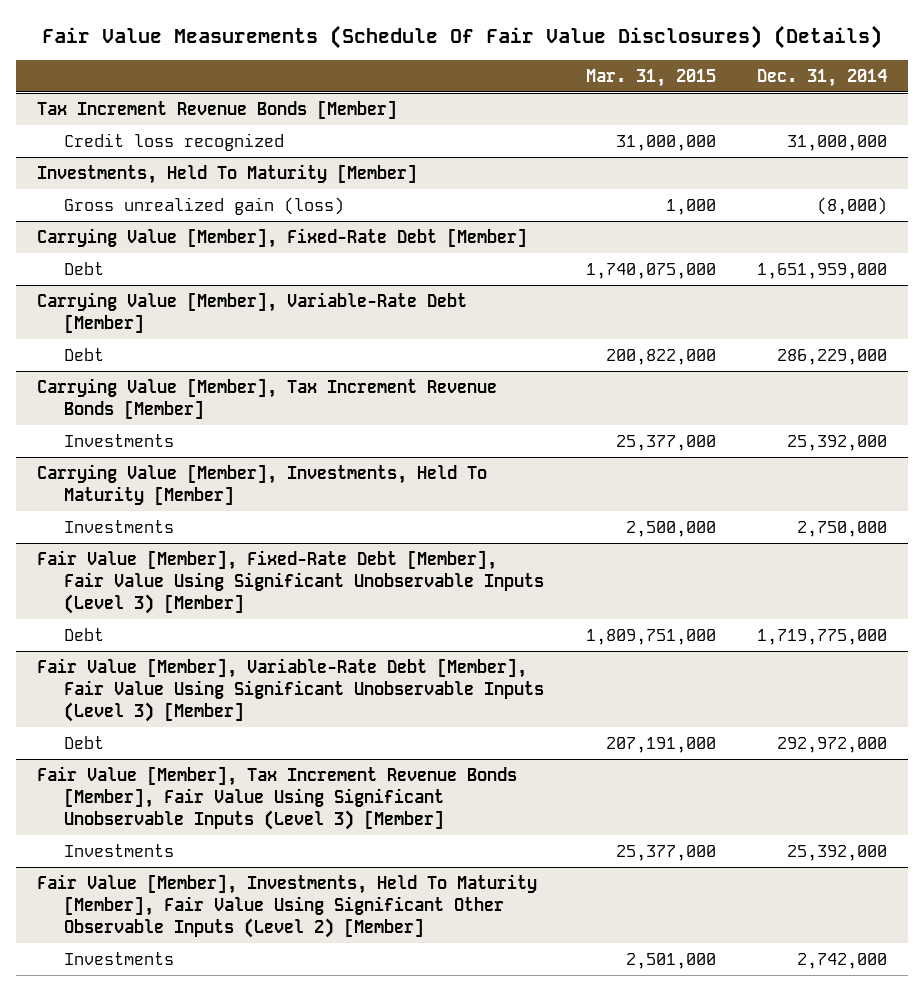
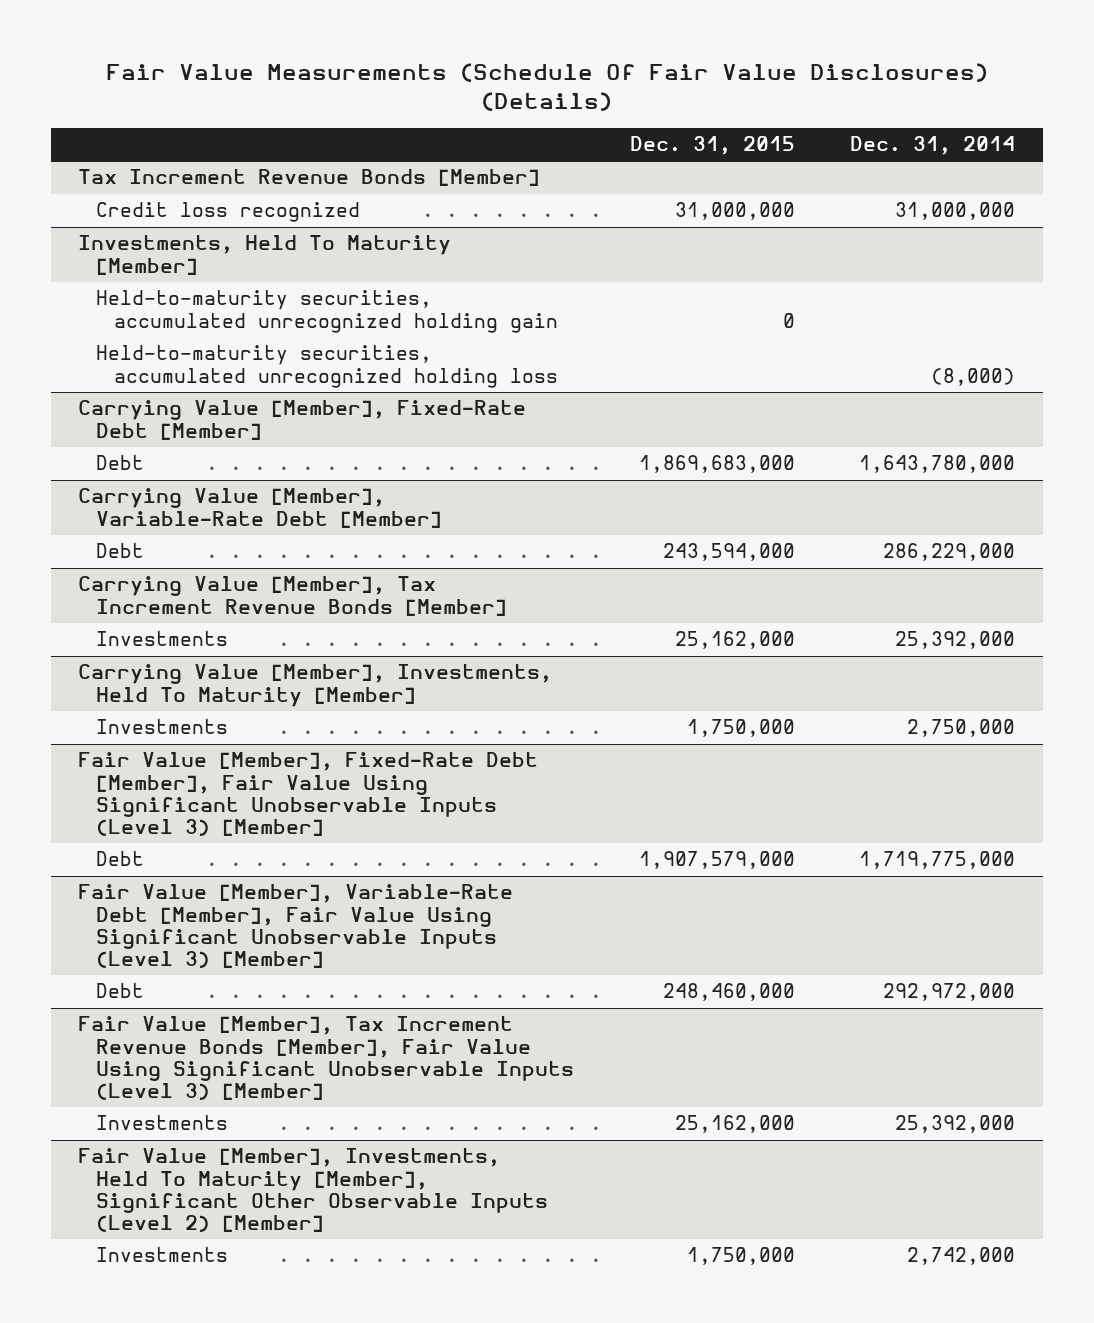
- | Mar. 31, 2015 | Dec. 31, 2014
+ | Dec. 31, 2015 | Dec. 31, 2014
@ Investments, Held To Maturity [Member]
- Gross unrealized gain (loss) | 1,000 | (8,000)
+ Held-to-maturity securities, accumulated unrecognized holding gain | 0 |
+ Held-to-maturity securities, accumulated unrecognized holding loss | | (8,000)
@ Carrying Value [Member], Fixed-Rate Debt [Member]
- Debt | 1,740,075,000 | 1,651,959,000
+ Debt | 1,869,683,000 | 1,643,780,000
- Fair Value [Member], Investments, Held To Maturity [Member], Fair Value Using Significant Other Observable Inputs (Level 2) [Member]
+ Fair Value [Member], Investments, Held To Maturity [Member], Significant Other Observable Inputs (Level 2) [Member]

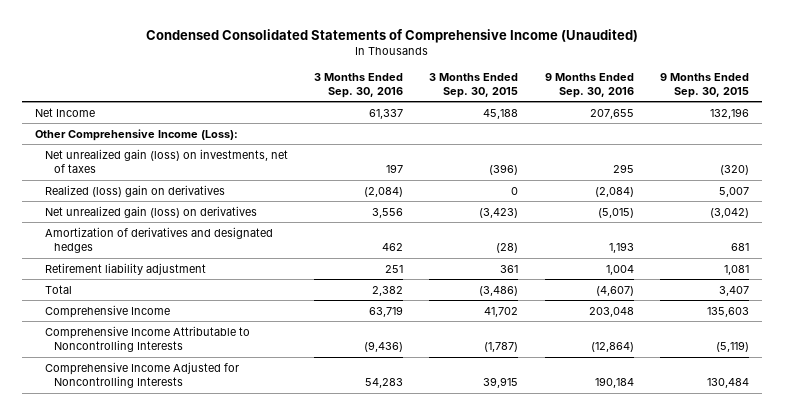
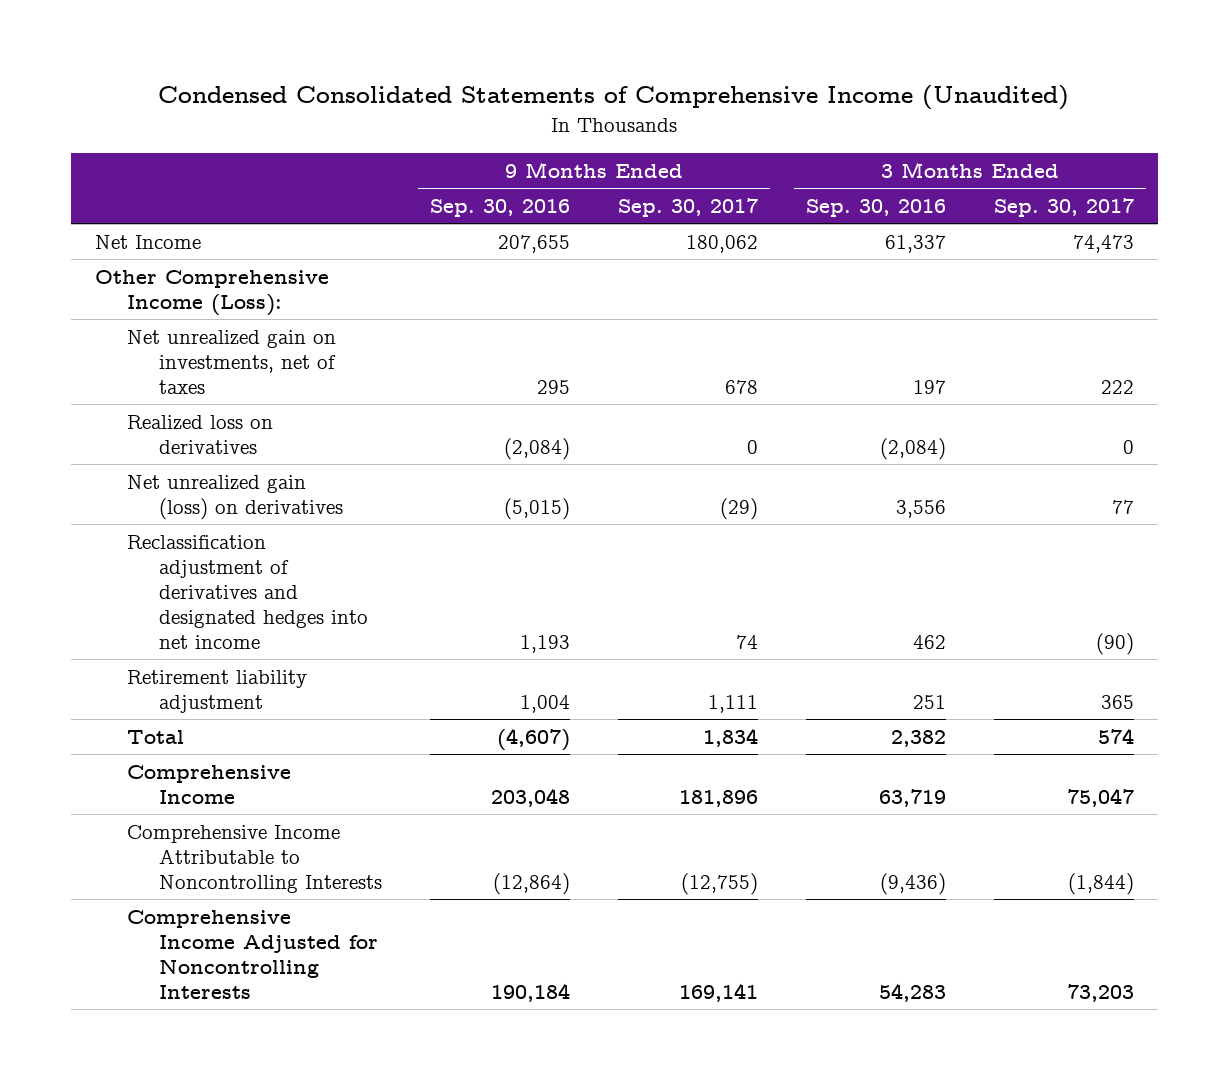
- | 3 Months Ended Sep. 30, 2016 | 3 Months Ended Sep. 30, 2015 | 9 Months Ended Sep. 30, 2016 | 9 Months Ended Sep. 30, 2015
+ | 9 Months Ended Sep. 30, 2016 | 9 Months Ended Sep. 30, 2017 | 3 Months Ended Sep. 30, 2016 | 3 Months Ended Sep. 30, 2017
- Net unrealized gain (loss) on investments, net of taxes | 197 | (396) | 295 | (320)
- Realized (loss) gain on derivatives | (2,084) | 0 | (2,084) | 5,007
+ Net unrealized gain on investments, net of taxes | 295 | 678 | 197 | 222
+ Realized loss on derivatives | (2,084) | 0 | (2,084) | 0
- Amortization of derivatives and designated hedges | 462 | (28) | 1,193 | 681
+ Reclassification adjustment of derivatives and designated hedges into net income | 1,193 | 74 | 462 | (90)

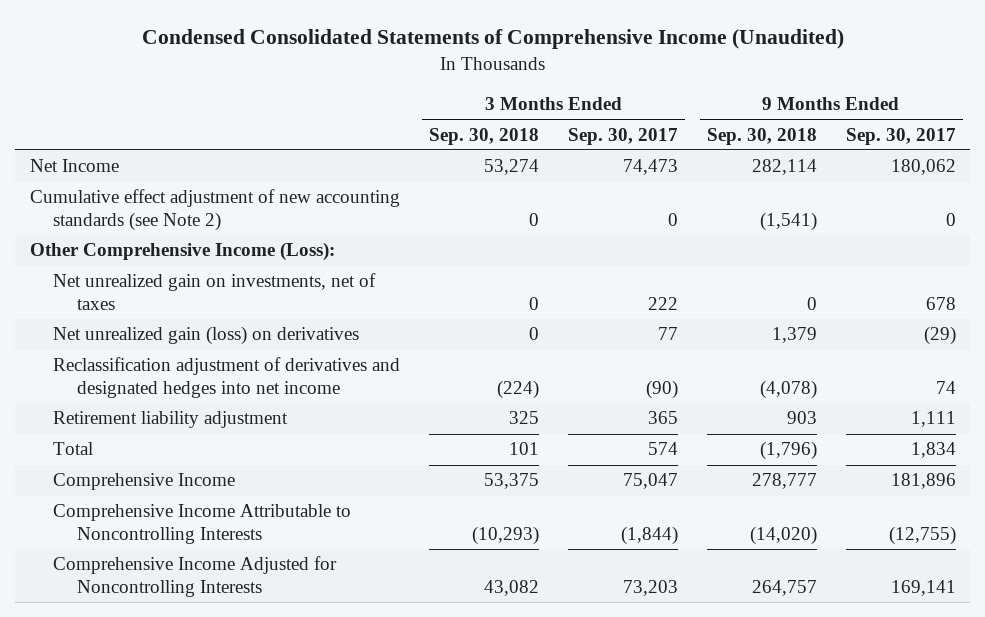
- | 9 Months Ended Sep. 30, 2016 | 9 Months Ended Sep. 30, 2017 | 3 Months Ended Sep. 30, 2016 | 3 Months Ended Sep. 30, 2017
+ | 3 Months Ended Sep. 30, 2018 | 3 Months Ended Sep. 30, 2017 | 9 Months Ended Sep. 30, 2018 | 9 Months Ended Sep. 30, 2017
+ Cumulative effect adjustment of new accounting standards (see Note 2) | 0 | 0 | (1,541) | 0
- Realized loss on derivatives | (2,084) | 0 | (2,084) | 0

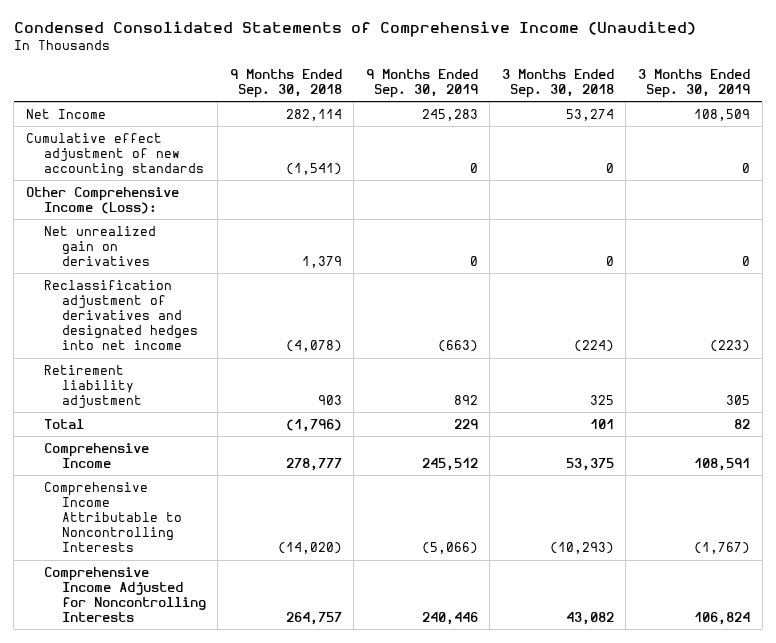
- | 3 Months Ended Sep. 30, 2018 | 3 Months Ended Sep. 30, 2017 | 9 Months Ended Sep. 30, 2018 | 9 Months Ended Sep. 30, 2017
+ | 9 Months Ended Sep. 30, 2018 | 9 Months Ended Sep. 30, 2019 | 3 Months Ended Sep. 30, 2018 | 3 Months Ended Sep. 30, 2019
- Cumulative effect adjustment of new accounting standards (see Note 2) | 0 | 0 | (1,541) | 0
+ Cumulative effect adjustment of new accounting standards | (1,541) | 0 | 0 | 0
- Net unrealized gain on investments, net of taxes | 0 | 222 | 0 | 678
- Net unrealized gain (loss) on derivatives | 0 | 77 | 1,379 | (29)
+ Net unrealized gain on derivatives | 1,379 | 0 | 0 | 0

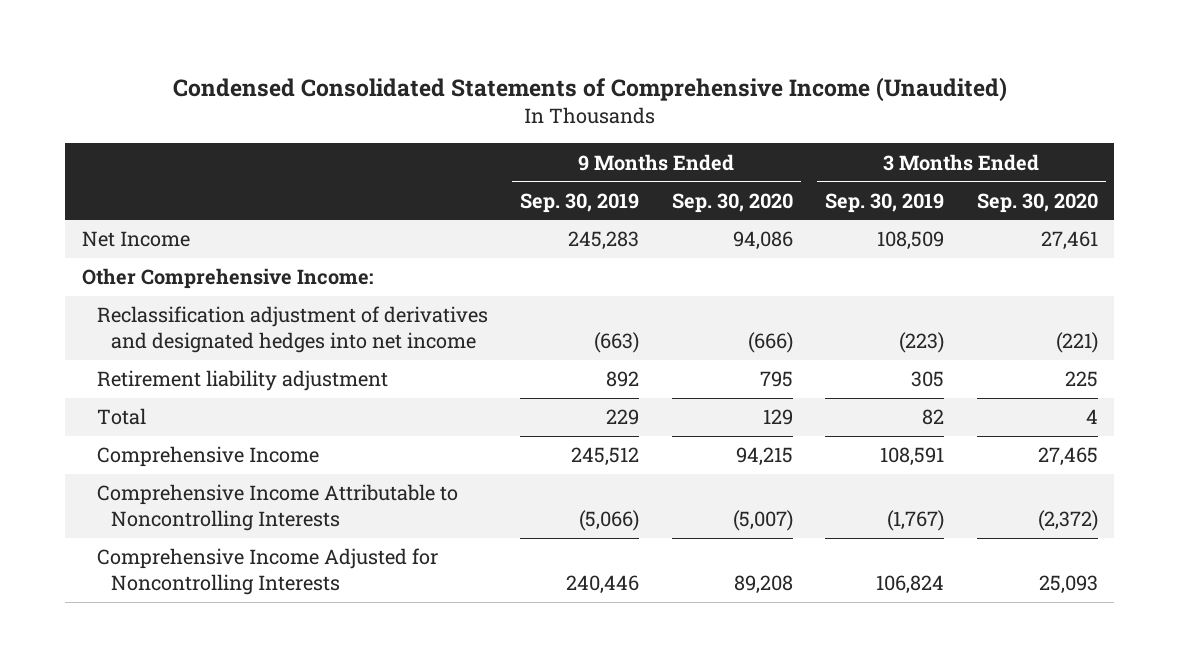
- | 9 Months Ended Sep. 30, 2018 | 9 Months Ended Sep. 30, 2019 | 3 Months Ended Sep. 30, 2018 | 3 Months Ended Sep. 30, 2019
+ | 9 Months Ended Sep. 30, 2019 | 9 Months Ended Sep. 30, 2020 | 3 Months Ended Sep. 30, 2019 | 3 Months Ended Sep. 30, 2020
- Cumulative effect adjustment of new accounting standards | (1,541) | 0 | 0 | 0
- Other Comprehensive Income (Loss):
- Net unrealized gain on derivatives | 1,379 | 0 | 0 | 0
+ Other Comprehensive Income:

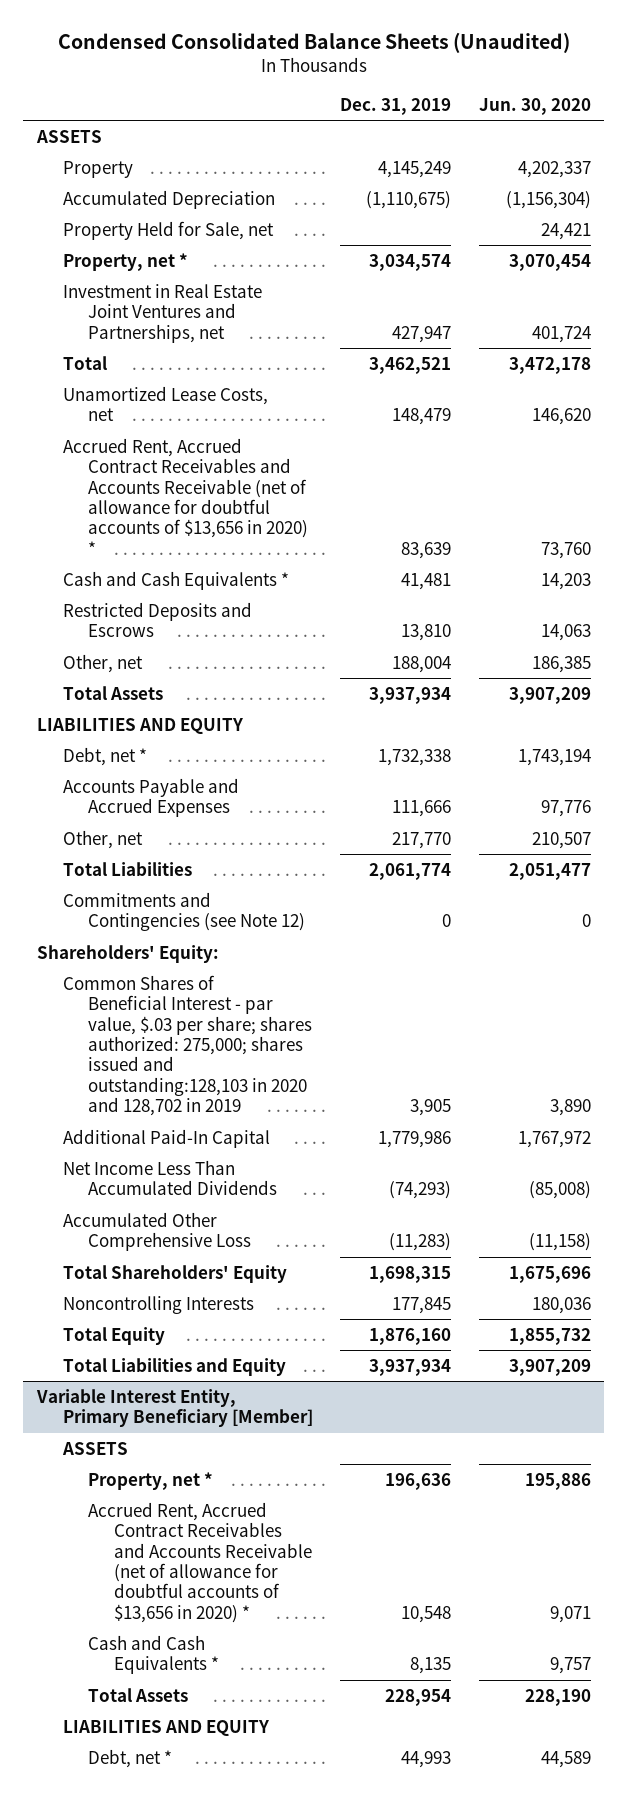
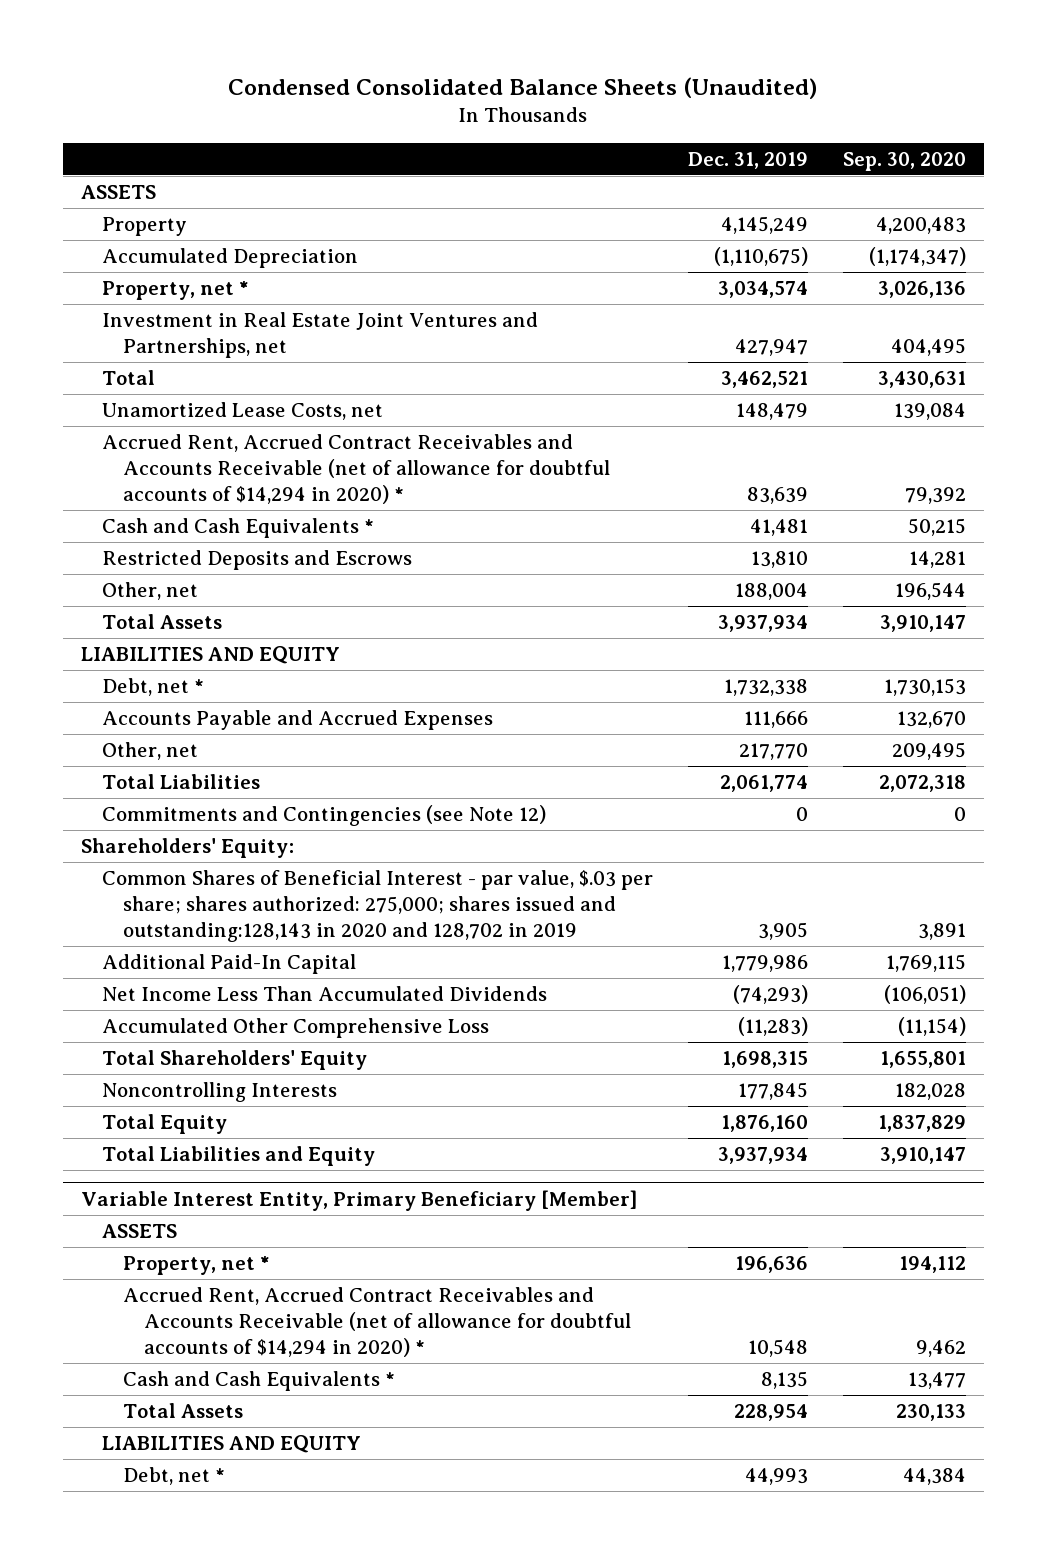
- | Dec. 31, 2019 | Jun. 30, 2020
+ | Dec. 31, 2019 | Sep. 30, 2020
- Property Held for Sale, net | | 24,421
- Accrued Rent, Accrued Contract Receivables and Accounts Receivable (net of allowance for doubtful accounts of $13,656 in 2020) * | 83,639 | 73,760
+ Accrued Rent, Accrued Contract Receivables and Accounts Receivable (net of allowance for doubtful accounts of $14,294 in 2020) * | 83,639 | 79,392
- Common Shares of Beneficial Interest - par value, $.03 per share; shares authorized: 275,000; shares issued and outstanding:128,103 in 2020 and 128,702 in 2019 | 3,905 | 3,890
+ Common Shares of Beneficial Interest - par value, $.03 per share; shares authorized: 275,000; shares issued and outstanding:128,143 in 2020 and 128,702 in 2019 | 3,905 | 3,891
@ Variable Interest Entity, Primary Beneficiary [Member]
- Accrued Rent, Accrued Contract Receivables and Accounts Receivable (net of allowance for doubtful accounts of $13,656 in 2020) * | 10,548 | 9,071
+ Accrued Rent, Accrued Contract Receivables and Accounts Receivable (net of allowance for doubtful accounts of $14,294 in 2020) * | 10,548 | 9,462

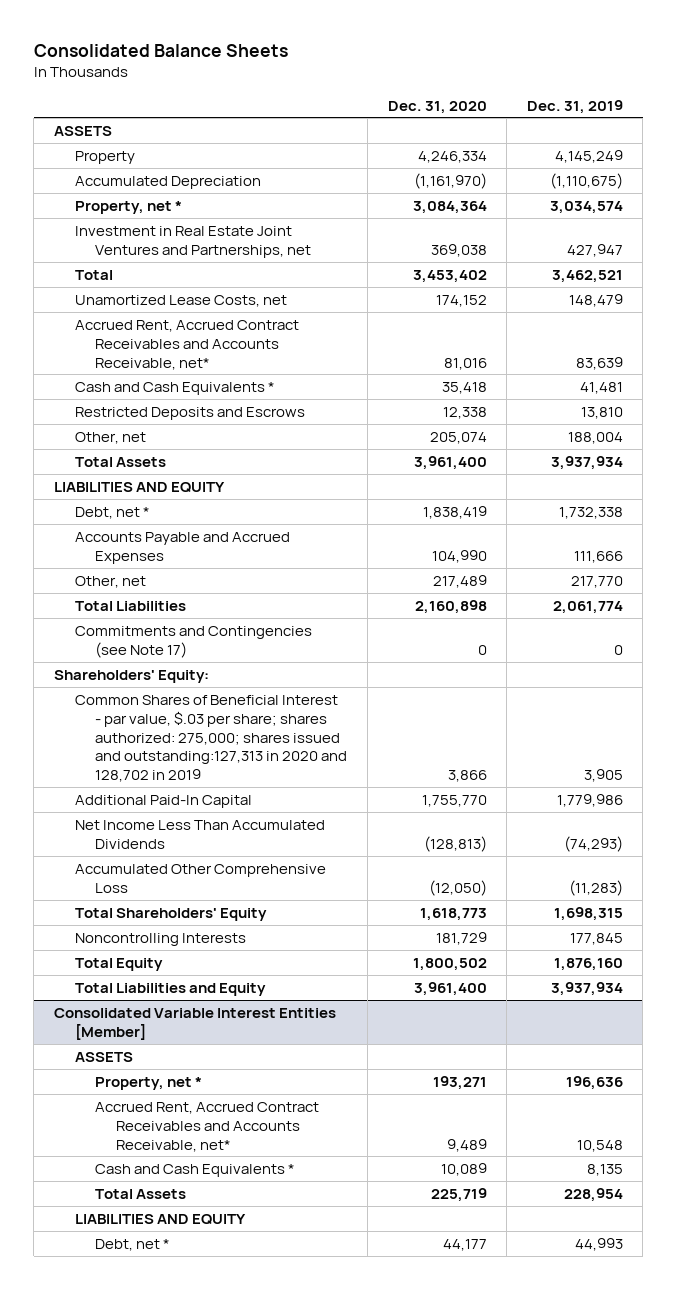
- Condensed Consolidated Balance Sheets (Unaudited)
+ Consolidated Balance Sheets
- | Dec. 31, 2019 | Sep. 30, 2020
+ | Dec. 31, 2020 | Dec. 31, 2019
- Accrued Rent, Accrued Contract Receivables and Accounts Receivable (net of allowance for doubtful accounts of $14,294 in 2020) * | 83,639 | 79,392
+ Accrued Rent, Accrued Contract Receivables and Accounts Receivable, net* | 81,016 | 83,639
- Commitments and Contingencies (see Note 12) | 0 | 0
+ Commitments and Contingencies (see Note 17) | 0 | 0
- Common Shares of Beneficial Interest - par value, $.03 per share; shares authorized: 275,000; shares issued and outstanding:128,143 in 2020 and 128,702 in 2019 | 3,905 | 3,891
+ Common Shares of Beneficial Interest - par value, $.03 per share; shares authorized: 275,000; shares issued and outstanding:127,313 in 2020 and 128,702 in 2019 | 3,866 | 3,905
- Variable Interest Entity, Primary Beneficiary [Member]
+ Consolidated Variable Interest Entities [Member]
- Accrued Rent, Accrued Contract Receivables and Accounts Receivable (net of allowance for doubtful accounts of $14,294 in 2020) * | 10,548 | 9,462
+ Accrued Rent, Accrued Contract Receivables and Accounts Receivable, net* | 9,489 | 10,548

